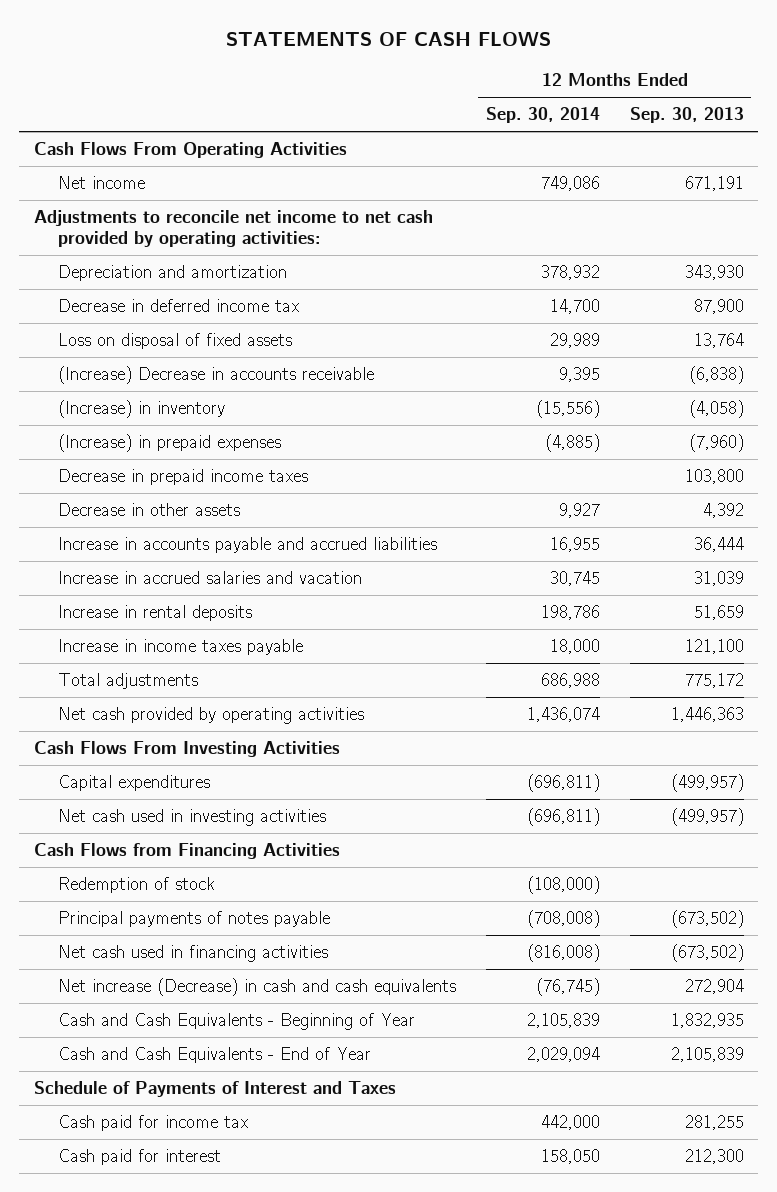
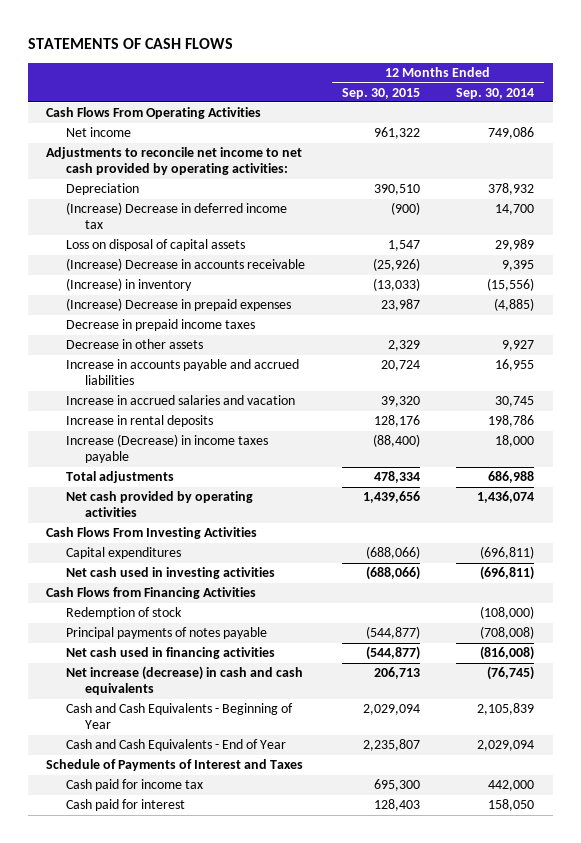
- | 12 Months Ended Sep. 30, 2014 | 12 Months Ended Sep. 30, 2013
+ | 12 Months Ended Sep. 30, 2015 | 12 Months Ended Sep. 30, 2014
- Depreciation and amortization | 378,932 | 343,930
- Decrease in deferred income tax | 14,700 | 87,900
- Loss on disposal of fixed assets | 29,989 | 13,764
+ Depreciation | 390,510 | 378,932
+ (Increase) Decrease in deferred income tax | (900) | 14,700
+ Loss on disposal of capital assets | 1,547 | 29,989
- (Increase) in prepaid expenses | (4,885) | (7,960)
+ (Increase) Decrease in prepaid expenses | 23,987 | (4,885)
- Increase in income taxes payable | 18,000 | 121,100
+ Increase (Decrease) in income taxes payable | (88,400) | 18,000
- Net increase (Decrease) in cash and cash equivalents | (76,745) | 272,904
+ Net increase (decrease) in cash and cash equivalents | 206,713 | (76,745)

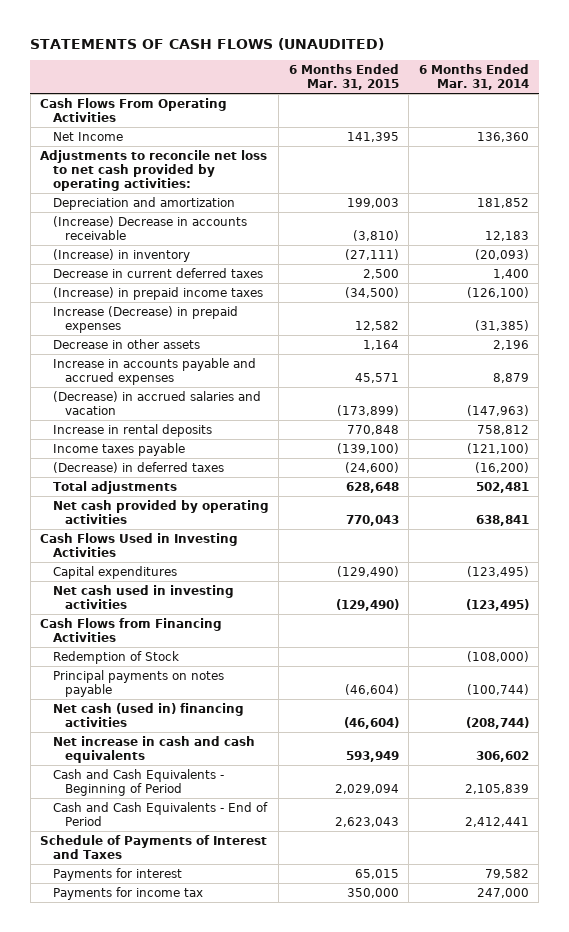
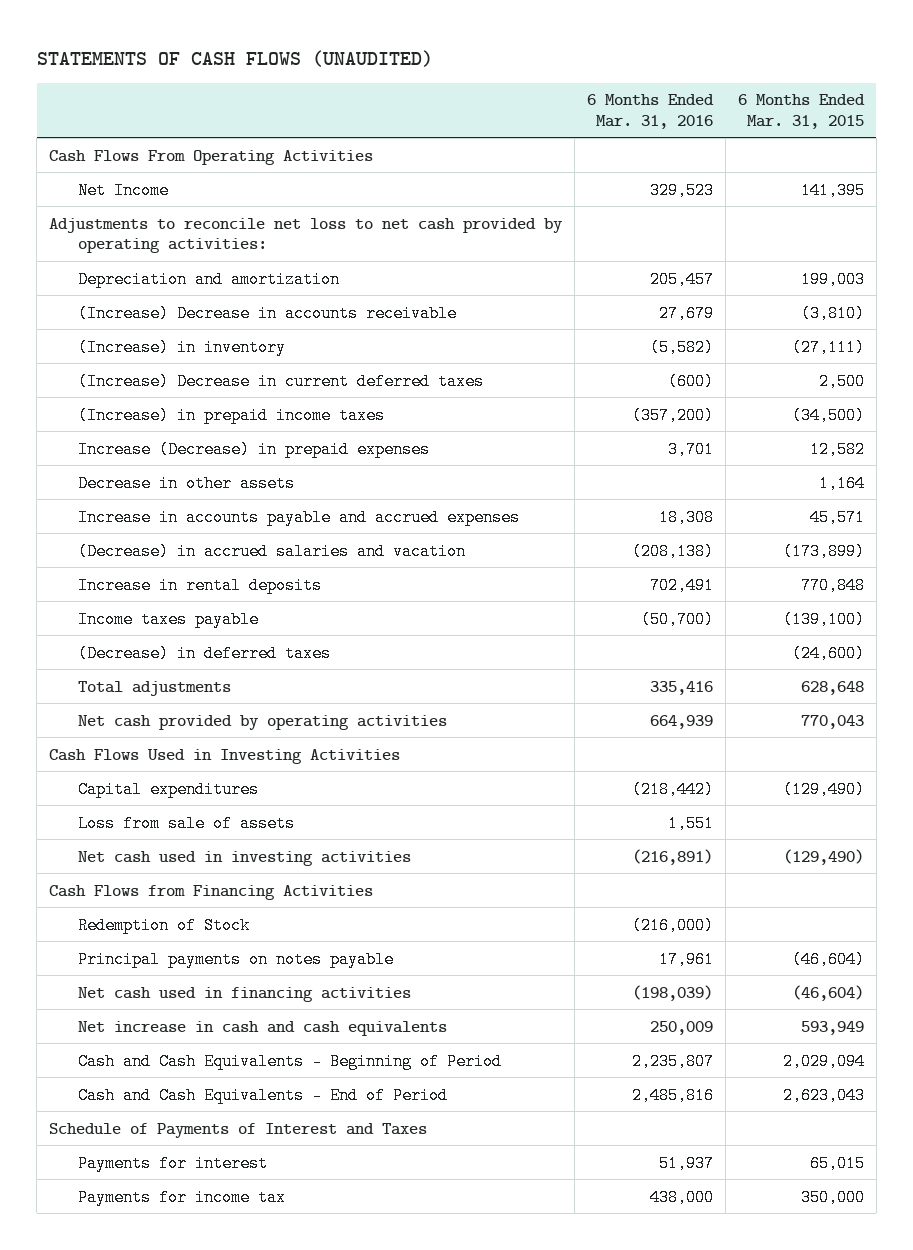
- | 6 Months Ended Mar. 31, 2015 | 6 Months Ended Mar. 31, 2014
+ | 6 Months Ended Mar. 31, 2016 | 6 Months Ended Mar. 31, 2015
- Decrease in current deferred taxes | 2,500 | 1,400
+ (Increase) Decrease in current deferred taxes | (600) | 2,500
+ Loss from sale of assets | 1,551 |
- Net cash (used in) financing activities | (46,604) | (208,744)
+ Net cash used in financing activities | (198,039) | (46,604)

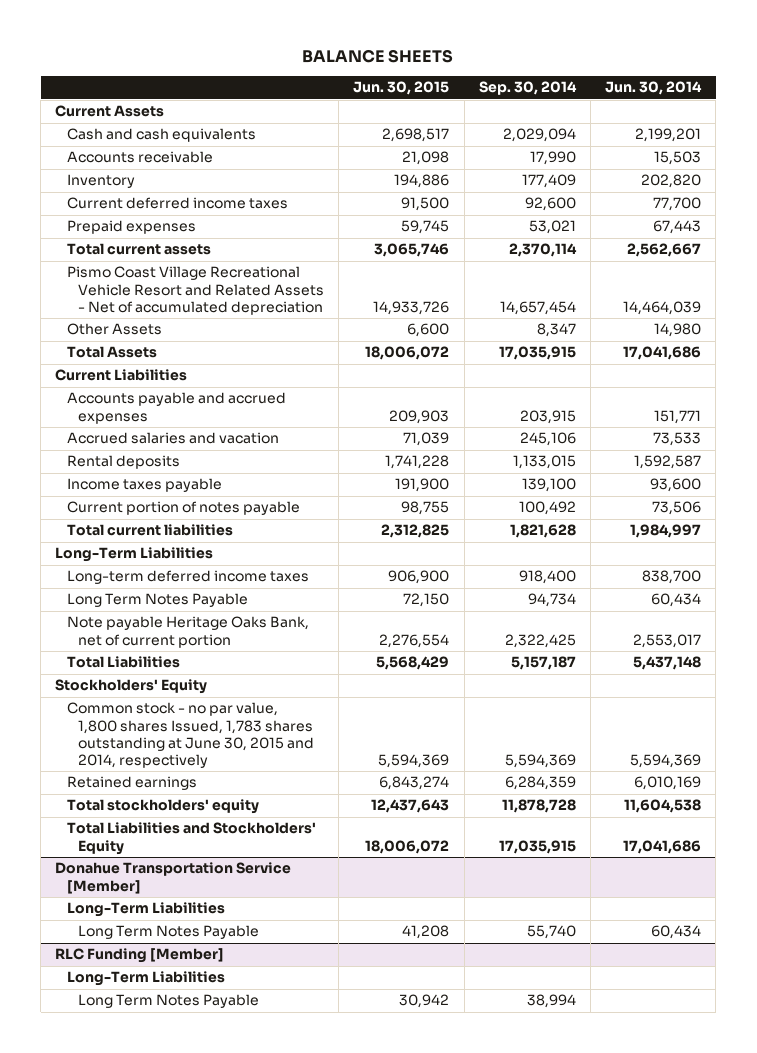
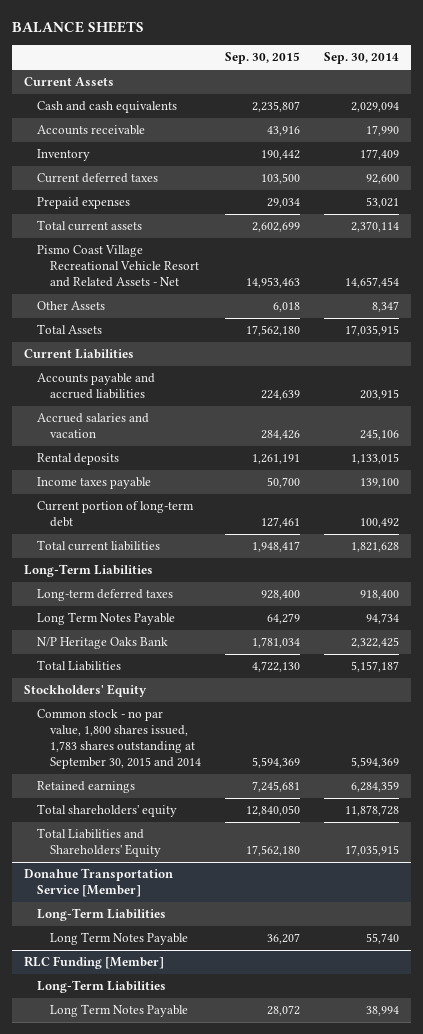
- | Jun. 30, 2015 | Sep. 30, 2014 | Jun. 30, 2014
+ | Sep. 30, 2015 | Sep. 30, 2014
- Current deferred income taxes | 91,500 | 92,600 | 77,700
+ Current deferred taxes | 103,500 | 92,600
- Pismo Coast Village Recreational Vehicle Resort and Related Assets - Net of accumulated depreciation | 14,933,726 | 14,657,454 | 14,464,039
+ Pismo Coast Village Recreational Vehicle Resort and Related Assets - Net | 14,953,463 | 14,657,454
- Accounts payable and accrued expenses | 209,903 | 203,915 | 151,771
+ Accounts payable and accrued liabilities | 224,639 | 203,915
- Current portion of notes payable | 98,755 | 100,492 | 73,506
+ Current portion of long-term debt | 127,461 | 100,492
- Long-term deferred income taxes | 906,900 | 918,400 | 838,700
+ Long-term deferred taxes | 928,400 | 918,400
- Note payable Heritage Oaks Bank, net of current portion | 2,276,554 | 2,322,425 | 2,553,017
+ N/P Heritage Oaks Bank | 1,781,034 | 2,322,425
- Common stock - no par value, 1,800 shares Issued, 1,783 shares outstanding at June 30, 2015 and 2014, respectively | 5,594,369 | 5,594,369 | 5,594,369
+ Common stock - no par value, 1,800 shares issued, 1,783 shares outstanding at September 30, 2015 and 2014 | 5,594,369 | 5,594,369
- Total stockholders' equity | 12,437,643 | 11,878,728 | 11,604,538
- Total Liabilities and Stockholders' Equity | 18,006,072 | 17,035,915 | 17,041,686
+ Total shareholders' equity | 12,840,050 | 11,878,728
+ Total Liabilities and Shareholders' Equity | 17,562,180 | 17,035,915

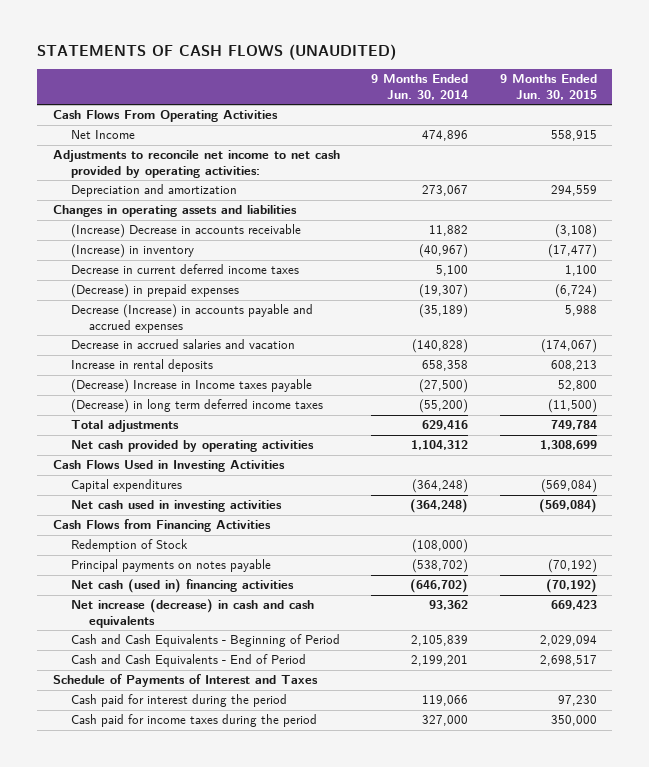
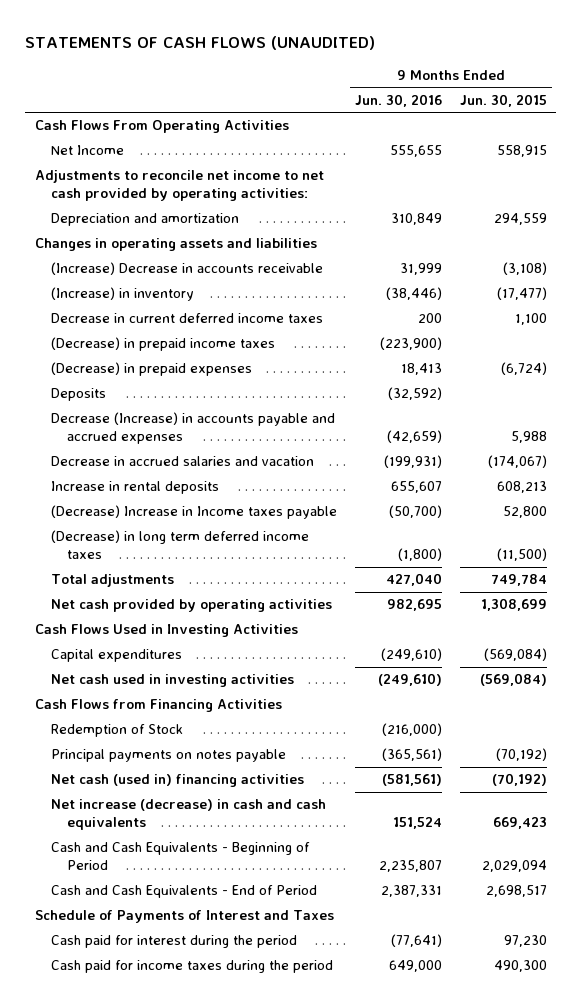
- | 9 Months Ended Jun. 30, 2014 | 9 Months Ended Jun. 30, 2015
+ | 9 Months Ended Jun. 30, 2016 | 9 Months Ended Jun. 30, 2015
+ (Decrease) in prepaid income taxes | (223,900) |
+ Deposits | (32,592) |
- Cash paid for income taxes during the period | 327,000 | 350,000
+ Cash paid for income taxes during the period | 649,000 | 490,300

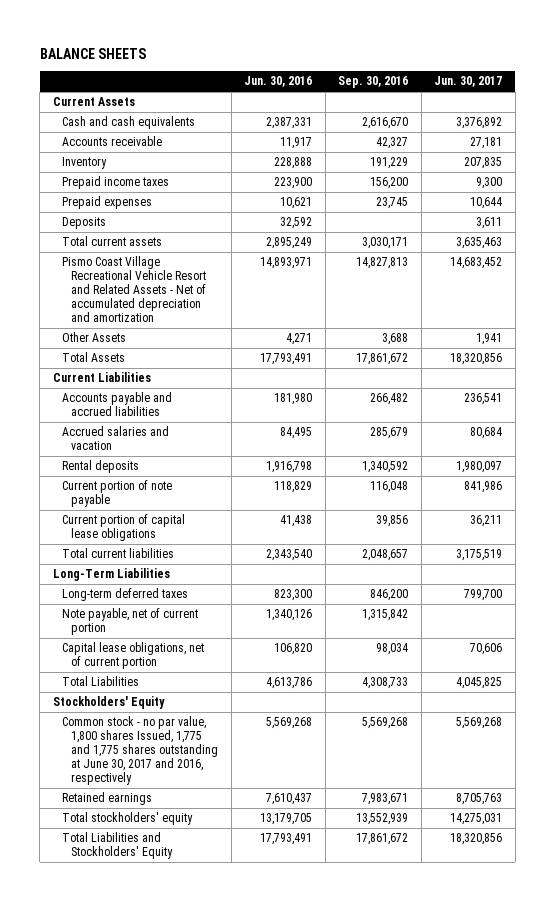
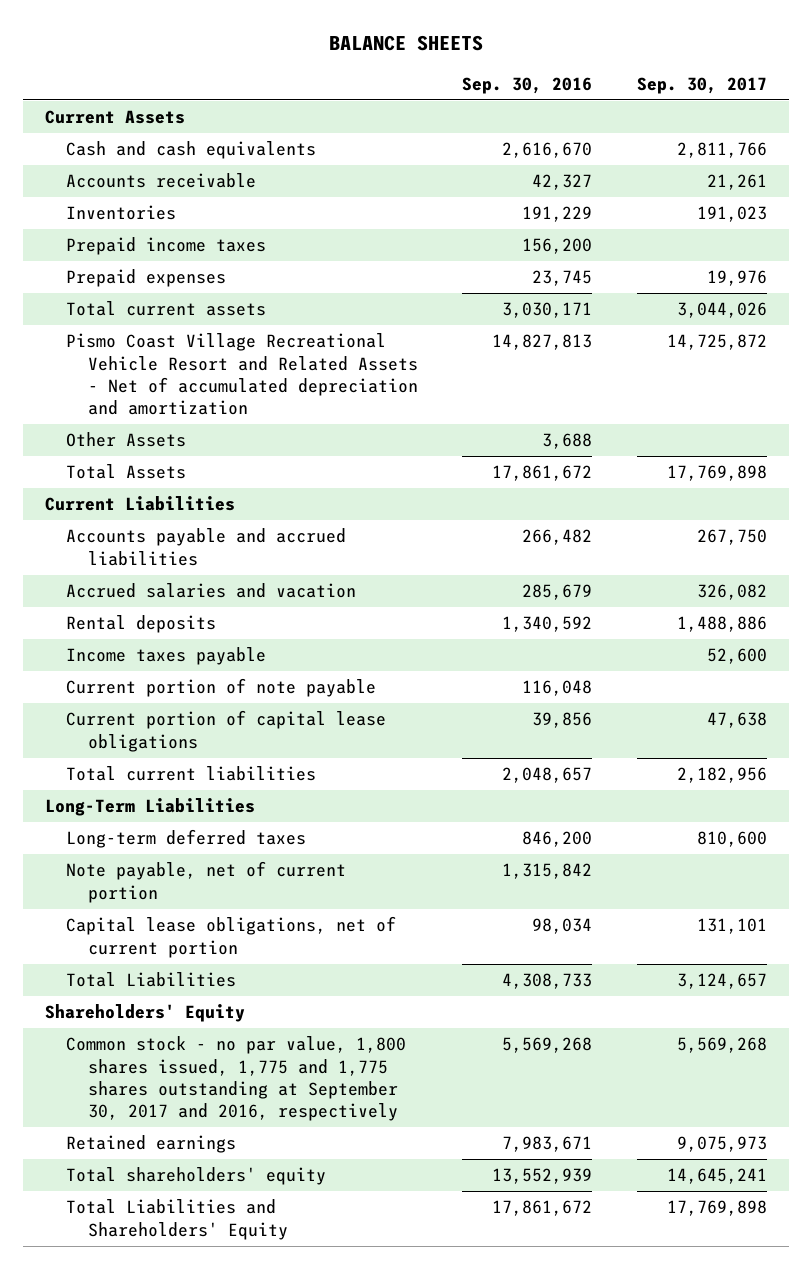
- | Jun. 30, 2016 | Sep. 30, 2016 | Jun. 30, 2017
+ | Sep. 30, 2016 | Sep. 30, 2017
- Inventory | 228,888 | 191,229 | 207,835
+ Inventories | 191,229 | 191,023
- Deposits | 32,592 | | 3,611
+ Income taxes payable | | 52,600
- Stockholders' Equity
- Common stock - no par value, 1,800 shares Issued, 1,775 and 1,775 shares outstanding at June 30, 2017 and 2016, respectively | 5,569,268 | 5,569,268 | 5,569,268
+ Shareholders' Equity
+ Common stock - no par value, 1,800 shares issued, 1,775 and 1,775 shares outstanding at September 30, 2017 and 2016, respectively | 5,569,268 | 5,569,268
- Total stockholders' equity | 13,179,705 | 13,552,939 | 14,275,031
- Total Liabilities and Stockholders' Equity | 17,793,491 | 17,861,672 | 18,320,856
+ Total shareholders' equity | 13,552,939 | 14,645,241
+ Total Liabilities and Shareholders' Equity | 17,861,672 | 17,769,898

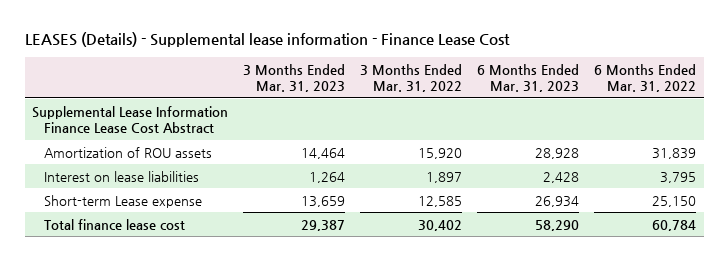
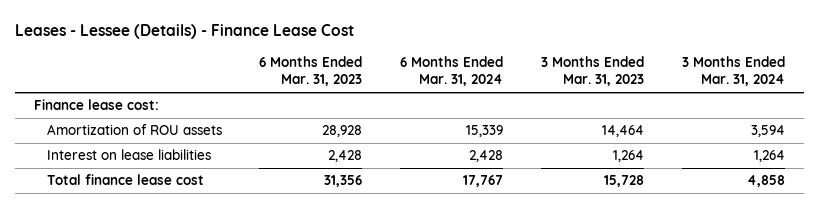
- LEASES (Details) - Supplemental lease information - Finance Lease Cost
+ Leases - Lessee (Details) - Finance Lease Cost
- | 3 Months Ended Mar. 31, 2023 | 3 Months Ended Mar. 31, 2022 | 6 Months Ended Mar. 31, 2023 | 6 Months Ended Mar. 31, 2022
+ | 6 Months Ended Mar. 31, 2023 | 6 Months Ended Mar. 31, 2024 | 3 Months Ended Mar. 31, 2023 | 3 Months Ended Mar. 31, 2024
- Supplemental Lease Information Finance Lease Cost Abstract
+ Finance lease cost:
- Short-term Lease expense | 13,659 | 12,585 | 26,934 | 25,150
- Total finance lease cost | 29,387 | 30,402 | 58,290 | 60,784
+ Total finance lease cost | 31,356 | 17,767 | 15,728 | 4,858

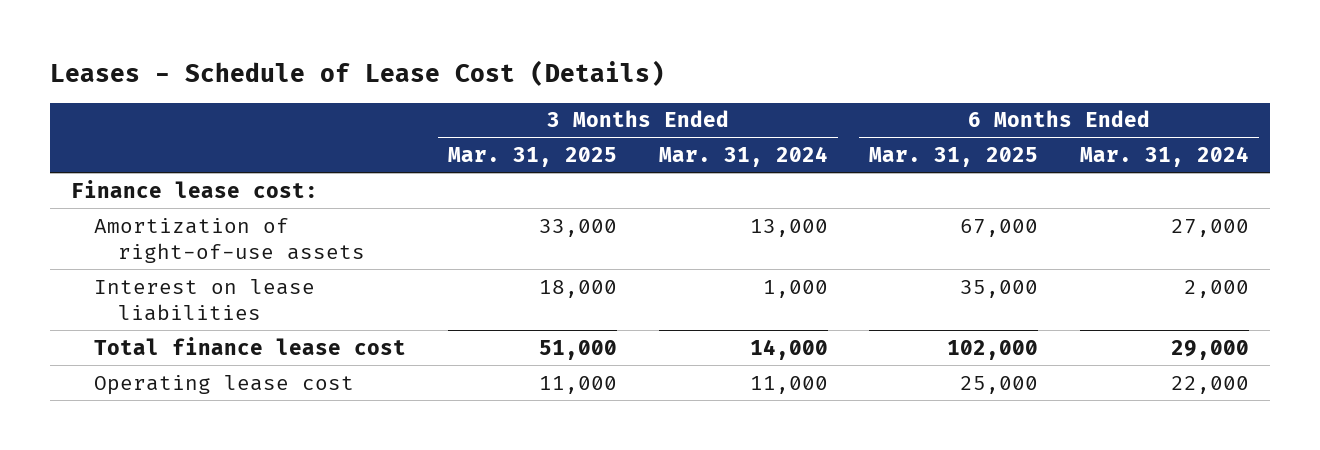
- Leases - Lessee (Details) - Finance Lease Cost
+ Leases - Schedule of Lease Cost (Details)
- | 6 Months Ended Mar. 31, 2023 | 6 Months Ended Mar. 31, 2024 | 3 Months Ended Mar. 31, 2023 | 3 Months Ended Mar. 31, 2024
+ | 3 Months Ended Mar. 31, 2025 | 3 Months Ended Mar. 31, 2024 | 6 Months Ended Mar. 31, 2025 | 6 Months Ended Mar. 31, 2024
- Amortization of ROU assets | 28,928 | 15,339 | 14,464 | 3,594
- Interest on lease liabilities | 2,428 | 2,428 | 1,264 | 1,264
- Total finance lease cost | 31,356 | 17,767 | 15,728 | 4,858
+ Amortization of right-of-use assets | 33,000 | 13,000 | 67,000 | 27,000
+ Interest on lease liabilities | 18,000 | 1,000 | 35,000 | 2,000
+ Total finance lease cost | 51,000 | 14,000 | 102,000 | 29,000
+ Operating lease cost | 11,000 | 11,000 | 25,000 | 22,000

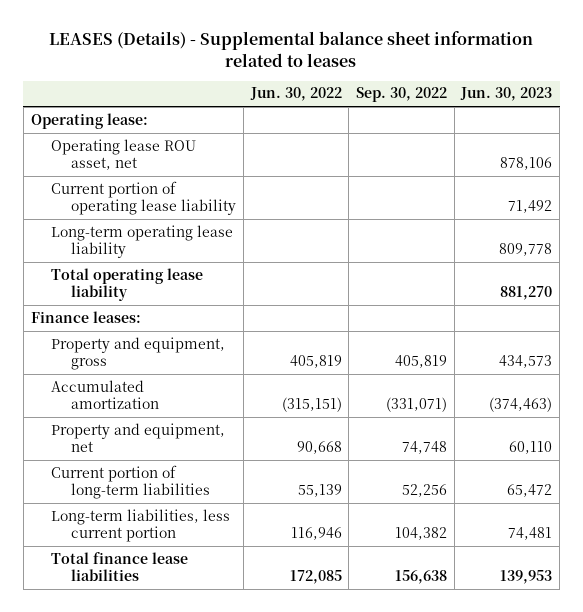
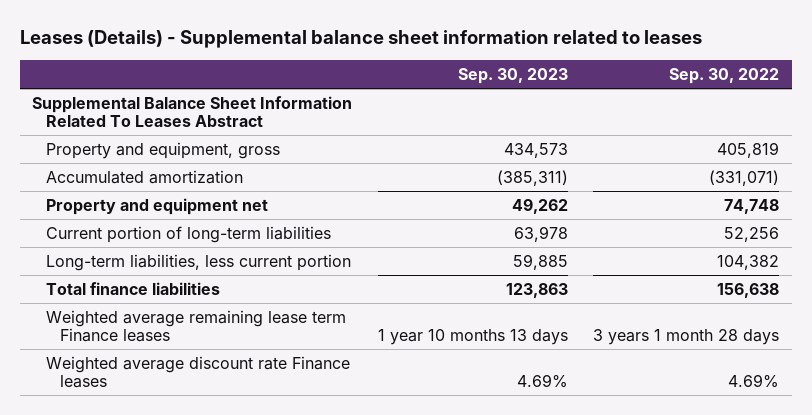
- LEASES (Details) - Supplemental balance sheet information related to leases
+ Leases (Details) - Supplemental balance sheet information related to leases
- | Jun. 30, 2022 | Sep. 30, 2022 | Jun. 30, 2023
+ | Sep. 30, 2023 | Sep. 30, 2022
- Operating lease:
- Operating lease ROU asset, net | | | 878,106
- Current portion of operating lease liability | | | 71,492
- Long-term operating lease liability | | | 809,778
- Total operating lease liability | | | 881,270
- Finance leases:
+ Supplemental Balance Sheet Information Related To Leases Abstract
- Property and equipment, net | 90,668 | 74,748 | 60,110
+ Property and equipment net | 49,262 | 74,748
- Total finance lease liabilities | 172,085 | 156,638 | 139,953
+ Total finance liabilities | 123,863 | 156,638
+ Weighted average remaining lease term Finance leases | 1 year 10 months 13 days | 3 years 1 month 28 days
+ Weighted average discount rate Finance leases | 4.69% | 4.69%

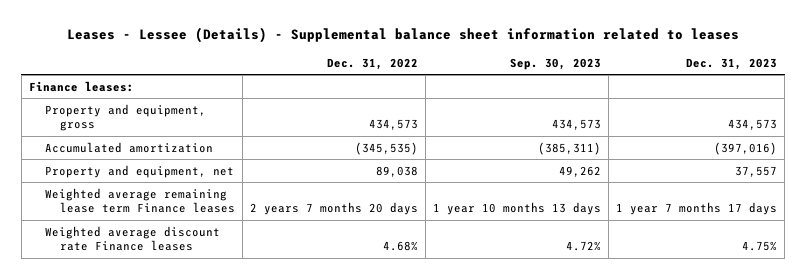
- Leases (Details) - Supplemental balance sheet information related to leases
+ Leases - Lessee (Details) - Supplemental balance sheet information related to leases
- | Sep. 30, 2023 | Sep. 30, 2022
+ | Dec. 31, 2022 | Sep. 30, 2023 | Dec. 31, 2023
- Supplemental Balance Sheet Information Related To Leases Abstract
+ Finance leases:
- Property and equipment net | 49,262 | 74,748
- Current portion of long-term liabilities | 63,978 | 52,256
- Long-term liabilities, less current portion | 59,885 | 104,382
- Total finance liabilities | 123,863 | 156,638
+ Property and equipment, net | 89,038 | 49,262 | 37,557
- Weighted average discount rate Finance leases | 4.69% | 4.69%
+ Weighted average discount rate Finance leases | 4.68% | 4.72% | 4.75%

